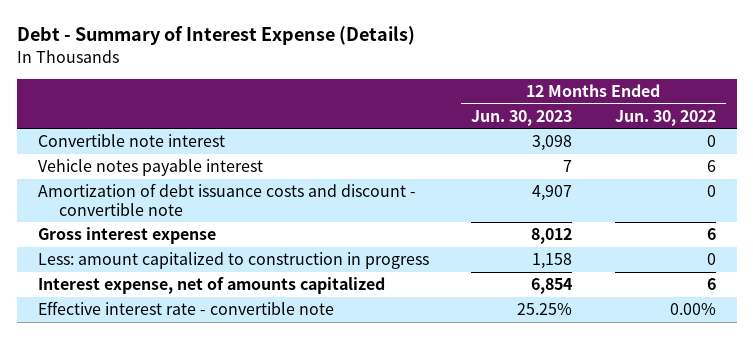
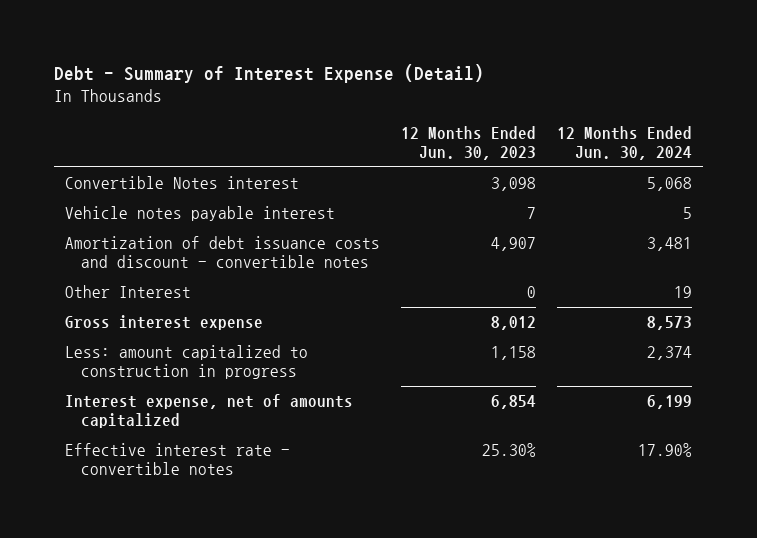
- Debt - Summary of Interest Expense (Details)
+ Debt - Summary of Interest Expense (Detail)
- | 12 Months Ended Jun. 30, 2023 | 12 Months Ended Jun. 30, 2022
+ | 12 Months Ended Jun. 30, 2023 | 12 Months Ended Jun. 30, 2024
- Convertible note interest | 3,098 | 0
+ Convertible Notes interest | 3,098 | 5,068
- Amortization of debt issuance costs and discount - convertible note | 4,907 | 0
+ Amortization of debt issuance costs and discount - convertible notes | 4,907 | 3,481
+ Other Interest | 0 | 19
- Effective interest rate - convertible note | 25.25% | 0.00%
+ Effective interest rate - convertible notes | 25.30% | 17.90%

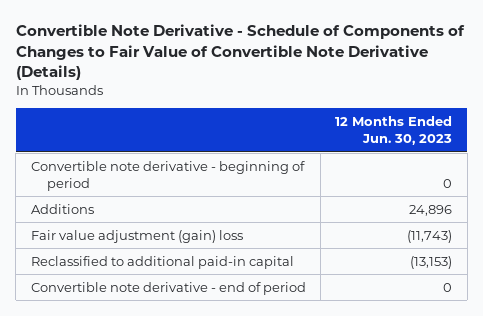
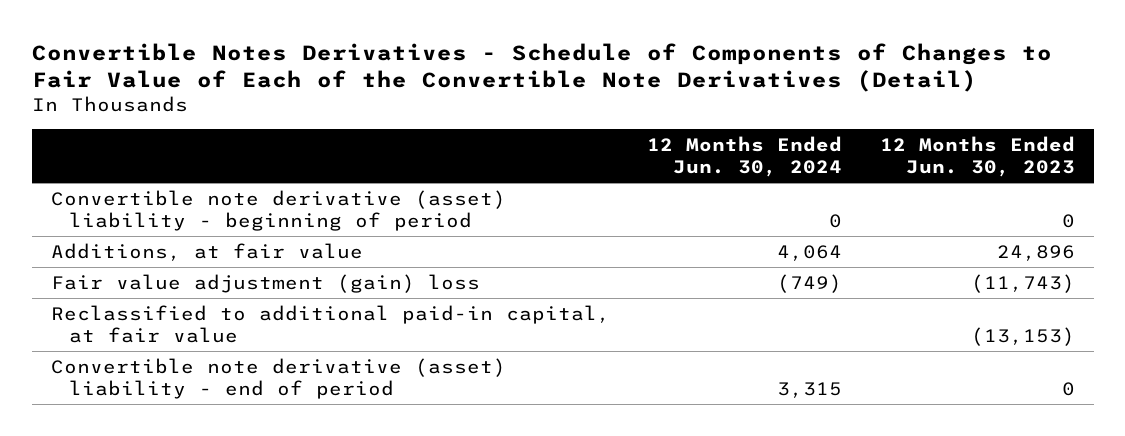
- Convertible Note Derivative - Schedule of Components of Changes to Fair Value of Convertible Note Derivative (Details)
+ Convertible Notes Derivatives - Schedule of Components of Changes to Fair Value of Each of the Convertible Note Derivatives (Detail)
- | 12 Months Ended Jun. 30, 2023
+ | 12 Months Ended Jun. 30, 2024 | 12 Months Ended Jun. 30, 2023
- Convertible note derivative - beginning of period | 0
- Additions | 24,896
+ Convertible note derivative (asset) liability - beginning of period | 0 | 0
+ Additions, at fair value | 4,064 | 24,896
- Reclassified to additional paid-in capital | (13,153)
- Convertible note derivative - end of period | 0
+ Reclassified to additional paid-in capital, at fair value | | (13,153)
+ Convertible note derivative (asset) liability - end of period | 3,315 | 0

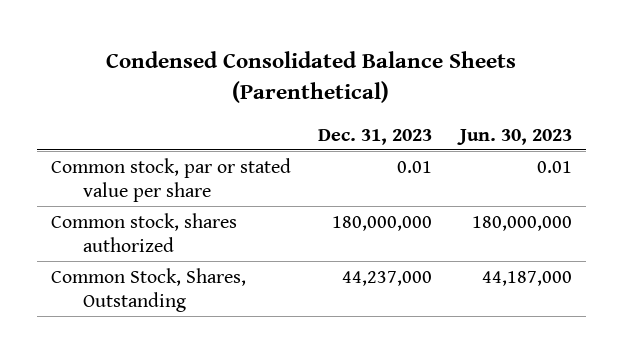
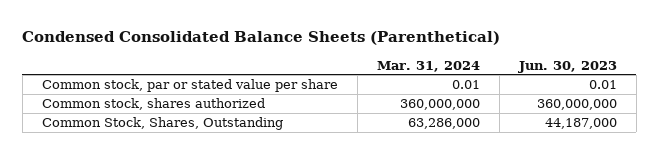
- | Dec. 31, 2023 | Jun. 30, 2023
+ | Mar. 31, 2024 | Jun. 30, 2023
- Common stock, shares authorized | 180,000,000 | 180,000,000
+ Common stock, shares authorized | 360,000,000 | 360,000,000

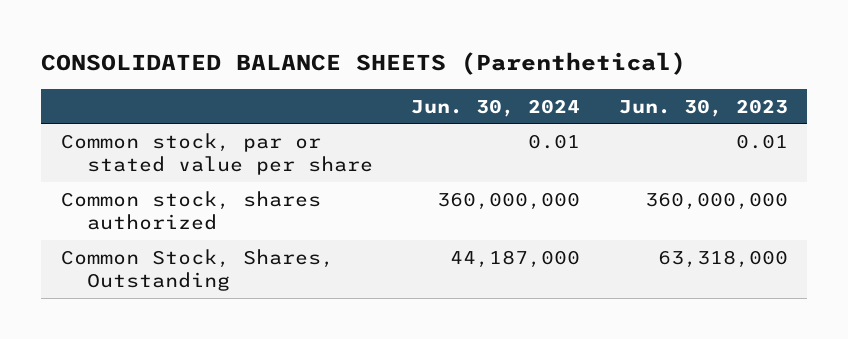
- Condensed Consolidated Balance Sheets (Parenthetical)
+ CONSOLIDATED BALANCE SHEETS (Parenthetical)
- | Mar. 31, 2024 | Jun. 30, 2023
+ | Jun. 30, 2024 | Jun. 30, 2023
- Common Stock, Shares, Outstanding | 63,286,000 | 44,187,000
+ Common Stock, Shares, Outstanding | 44,187,000 | 63,318,000

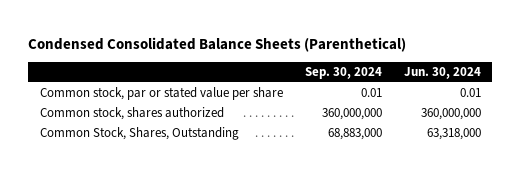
- CONSOLIDATED BALANCE SHEETS (Parenthetical)
+ Condensed Consolidated Balance Sheets (Parenthetical)
- | Jun. 30, 2024 | Jun. 30, 2023
+ | Sep. 30, 2024 | Jun. 30, 2024
- Common Stock, Shares, Outstanding | 44,187,000 | 63,318,000
+ Common Stock, Shares, Outstanding | 68,883,000 | 63,318,000

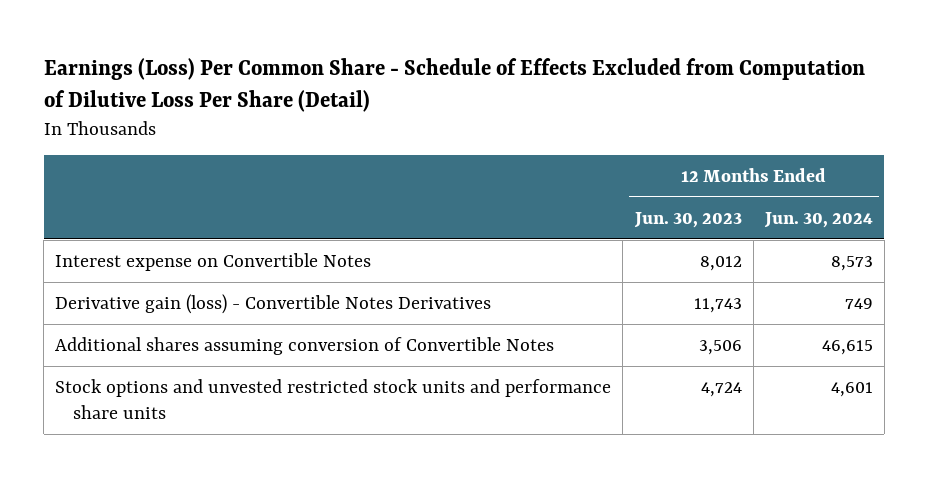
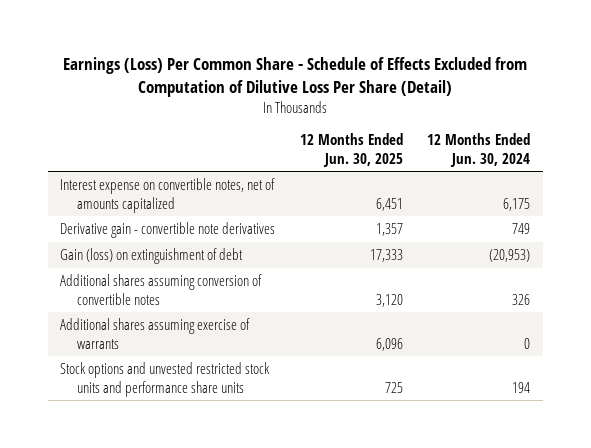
- | 12 Months Ended Jun. 30, 2023 | 12 Months Ended Jun. 30, 2024
+ | 12 Months Ended Jun. 30, 2025 | 12 Months Ended Jun. 30, 2024
- Interest expense on Convertible Notes | 8,012 | 8,573
- Derivative gain (loss) - Convertible Notes Derivatives | 11,743 | 749
- Additional shares assuming conversion of Convertible Notes | 3,506 | 46,615
- Stock options and unvested restricted stock units and performance share units | 4,724 | 4,601
+ Interest expense on convertible notes, net of amounts capitalized | 6,451 | 6,175
+ Derivative gain - convertible note derivatives | 1,357 | 749
+ Gain (loss) on extinguishment of debt | 17,333 | (20,953)
+ Additional shares assuming conversion of convertible notes | 3,120 | 326
+ Additional shares assuming exercise of warrants | 6,096 | 0
+ Stock options and unvested restricted stock units and performance share units | 725 | 194

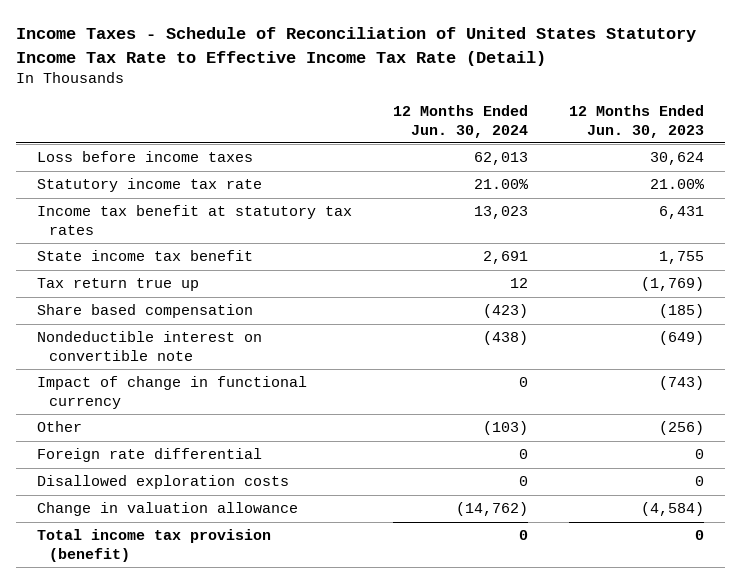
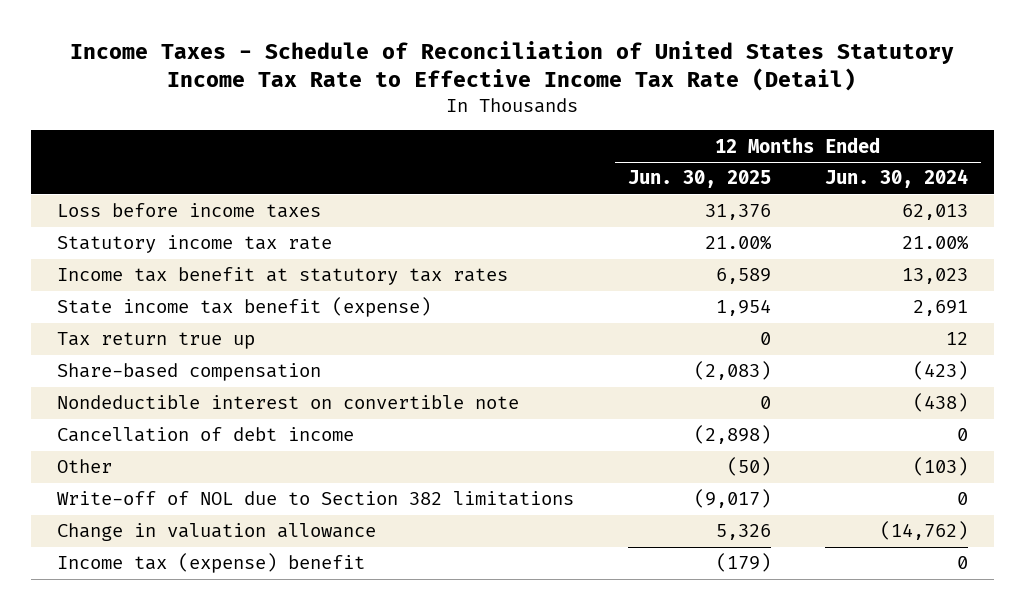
- | 12 Months Ended Jun. 30, 2024 | 12 Months Ended Jun. 30, 2023
+ | 12 Months Ended Jun. 30, 2025 | 12 Months Ended Jun. 30, 2024
- State income tax benefit | 2,691 | 1,755
+ State income tax benefit (expense) | 1,954 | 2,691
- Share based compensation | (423) | (185)
+ Share-based compensation | (2,083) | (423)
- Impact of change in functional currency | 0 | (743)
+ Cancellation of debt income | (2,898) | 0
- Foreign rate differential | 0 | 0
- Disallowed exploration costs | 0 | 0
+ Write-off of NOL due to Section 382 limitations | (9,017) | 0
- Total income tax provision (benefit) | 0 | 0
+ Income tax (expense) benefit | (179) | 0

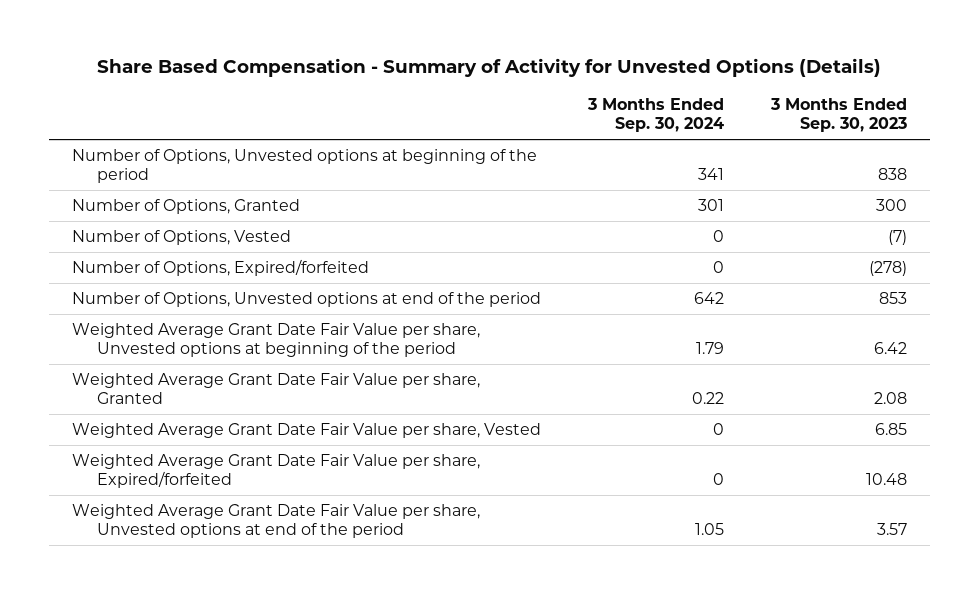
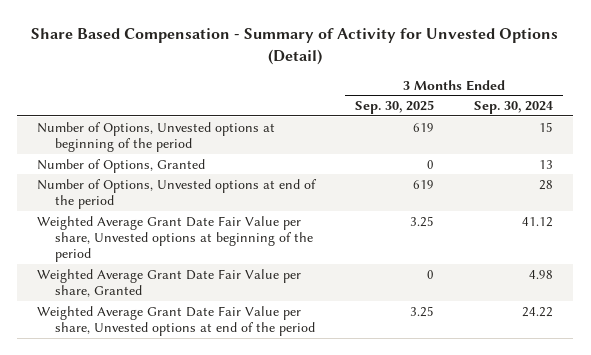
- Share Based Compensation - Summary of Activity for Unvested Options (Details)
+ Share Based Compensation - Summary of Activity for Unvested Options (Detail)
- | 3 Months Ended Sep. 30, 2024 | 3 Months Ended Sep. 30, 2023
+ | 3 Months Ended Sep. 30, 2025 | 3 Months Ended Sep. 30, 2024
- Number of Options, Unvested options at beginning of the period | 341 | 838
- Number of Options, Granted | 301 | 300
- Number of Options, Vested | 0 | (7)
- Number of Options, Expired/forfeited | 0 | (278)
- Number of Options, Unvested options at end of the period | 642 | 853
- Weighted Average Grant Date Fair Value per share, Unvested options at beginning of the period | 1.79 | 6.42
- Weighted Average Grant Date Fair Value per share, Granted | 0.22 | 2.08
- Weighted Average Grant Date Fair Value per share, Vested | 0 | 6.85
- Weighted Average Grant Date Fair Value per share, Expired/forfeited | 0 | 10.48
- Weighted Average Grant Date Fair Value per share, Unvested options at end of the period | 1.05 | 3.57
+ Number of Options, Unvested options at beginning of the period | 619 | 15
+ Number of Options, Granted | 0 | 13
+ Number of Options, Unvested options at end of the period | 619 | 28
+ Weighted Average Grant Date Fair Value per share, Unvested options at beginning of the period | 3.25 | 41.12
+ Weighted Average Grant Date Fair Value per share, Granted | 0 | 4.98
+ Weighted Average Grant Date Fair Value per share, Unvested options at end of the period | 3.25 | 24.22

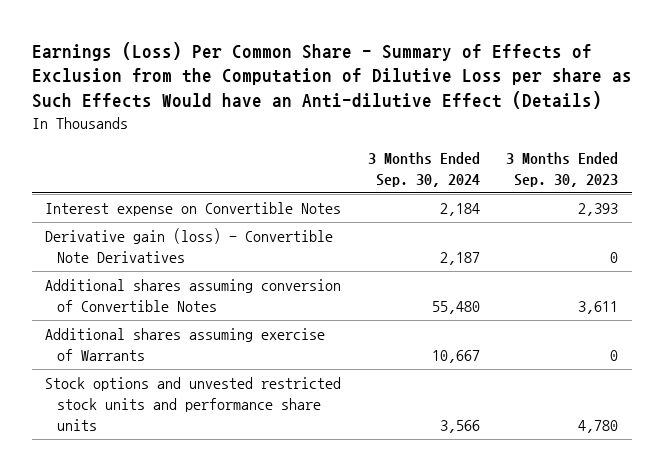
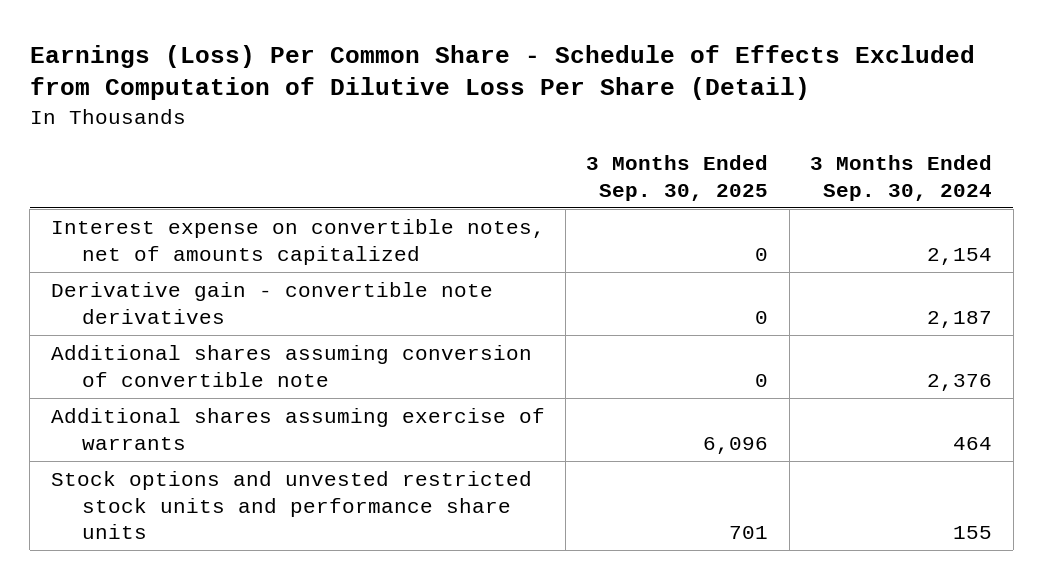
- Earnings (Loss) Per Common Share - Summary of Effects of Exclusion from the Computation of Dilutive Loss per share as Such Effects Would have an Anti-dilutive Effect (Details)
+ Earnings (Loss) Per Common Share - Schedule of Effects Excluded from Computation of Dilutive Loss Per Share (Detail)
- | 3 Months Ended Sep. 30, 2024 | 3 Months Ended Sep. 30, 2023
+ | 3 Months Ended Sep. 30, 2025 | 3 Months Ended Sep. 30, 2024
- Interest expense on Convertible Notes | 2,184 | 2,393
- Derivative gain (loss) - Convertible Note Derivatives | 2,187 | 0
- Additional shares assuming conversion of Convertible Notes | 55,480 | 3,611
- Additional shares assuming exercise of Warrants | 10,667 | 0
- Stock options and unvested restricted stock units and performance share units | 3,566 | 4,780
+ Interest expense on convertible notes, net of amounts capitalized | 0 | 2,154
+ Derivative gain - convertible note derivatives | 0 | 2,187
+ Additional shares assuming conversion of convertible note | 0 | 2,376
+ Additional shares assuming exercise of warrants | 6,096 | 464
+ Stock options and unvested restricted stock units and performance share units | 701 | 155

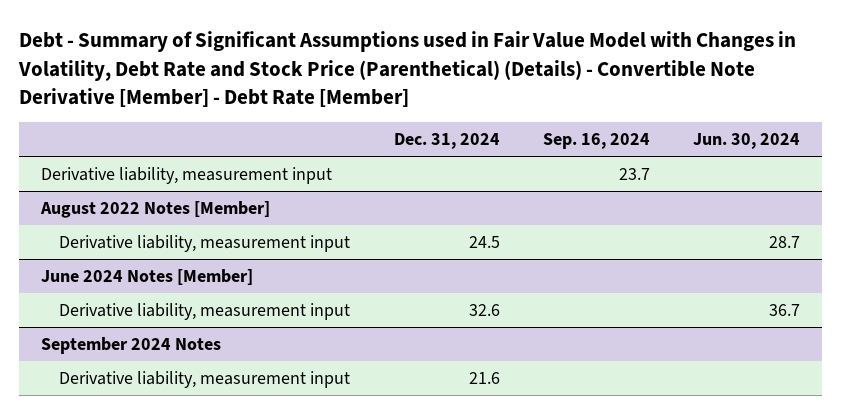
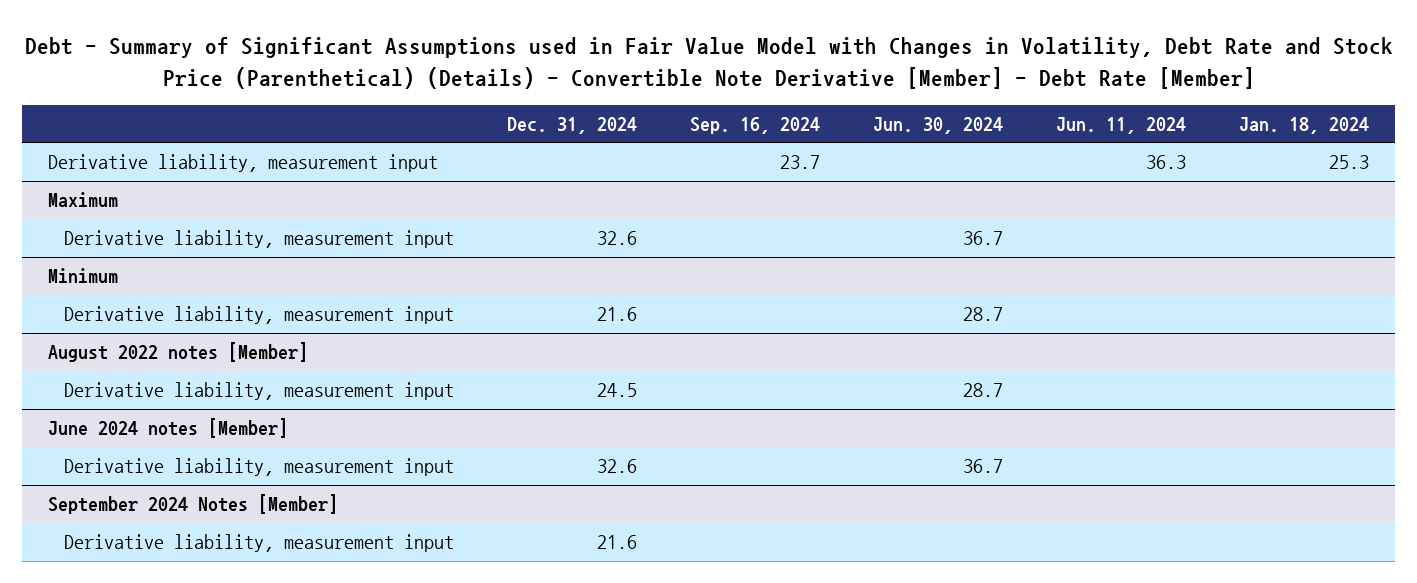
- | Dec. 31, 2024 | Sep. 16, 2024 | Jun. 30, 2024
+ | Dec. 31, 2024 | Sep. 16, 2024 | Jun. 30, 2024 | Jun. 11, 2024 | Jan. 18, 2024
- August 2022 Notes [Member]
+ Maximum
+ Derivative liability, measurement input | 32.6 | | 36.7 | |
+ Minimum
+ Derivative liability, measurement input | 21.6 | | 28.7 | |
+ August 2022 notes [Member]
- June 2024 Notes [Member]
+ June 2024 notes [Member]
- September 2024 Notes
+ September 2024 Notes [Member]

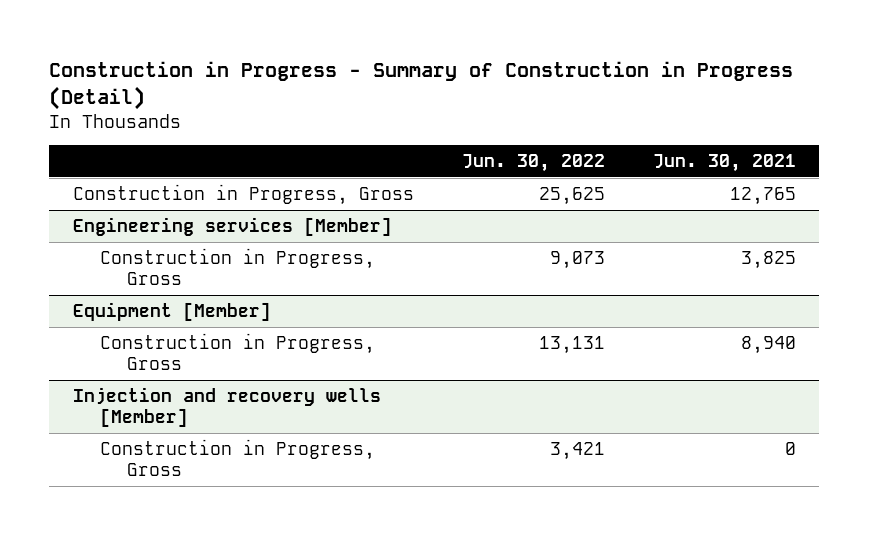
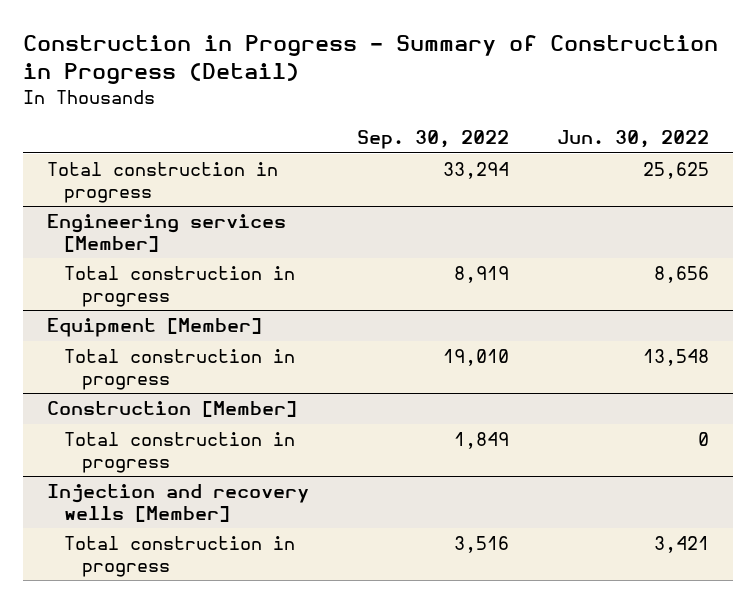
- | Jun. 30, 2022 | Jun. 30, 2021
+ | Sep. 30, 2022 | Jun. 30, 2022
- Construction in Progress, Gross | 25,625 | 12,765
+ Total construction in progress | 33,294 | 25,625
@ Engineering services [Member]
- Construction in Progress, Gross | 9,073 | 3,825
+ Total construction in progress | 8,919 | 8,656
@ Equipment [Member]
- Construction in Progress, Gross | 13,131 | 8,940
+ Total construction in progress | 19,010 | 13,548
+ Construction [Member]
+ Total construction in progress | 1,849 | 0
@ Injection and recovery wells [Member]
- Construction in Progress, Gross | 3,421 | 0
+ Total construction in progress | 3,516 | 3,421

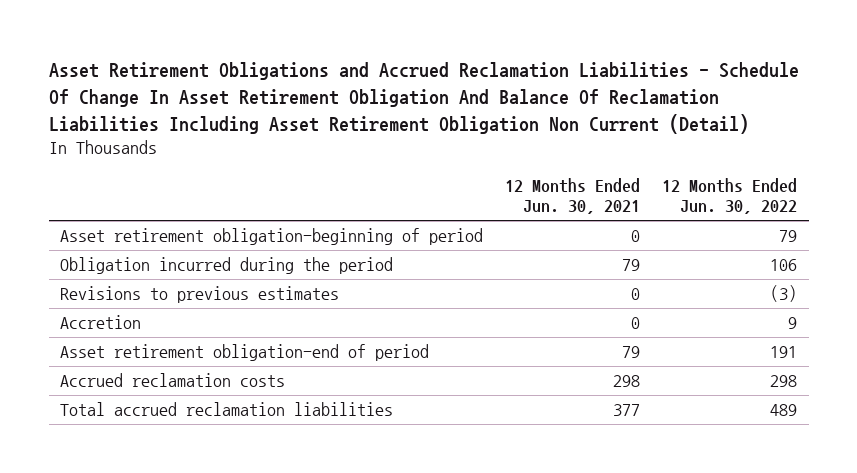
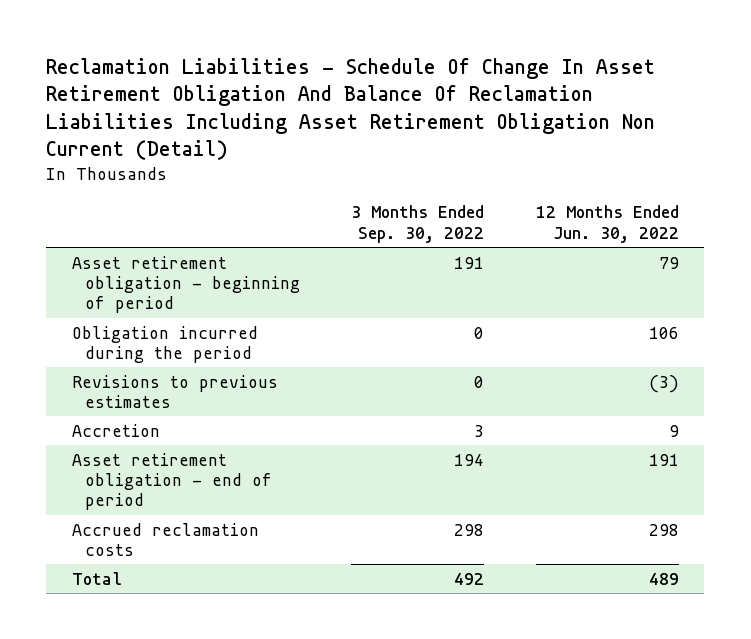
- Asset Retirement Obligations and Accrued Reclamation Liabilities - Schedule Of Change In Asset Retirement Obligation And Balance Of Reclamation Liabilities Including Asset Retirement Obligation Non Current (Detail)
+ Reclamation Liabilities - Schedule Of Change In Asset Retirement Obligation And Balance Of Reclamation Liabilities Including Asset Retirement Obligation Non Current (Detail)
- | 12 Months Ended Jun. 30, 2021 | 12 Months Ended Jun. 30, 2022
+ | 3 Months Ended Sep. 30, 2022 | 12 Months Ended Jun. 30, 2022
- Asset retirement obligation-beginning of period | 0 | 79
+ Asset retirement obligation - beginning of period | 191 | 79
- Asset retirement obligation-end of period | 79 | 191
+ Asset retirement obligation - end of period | 194 | 191
- Total accrued reclamation liabilities | 377 | 489
+ Total | 492 | 489

